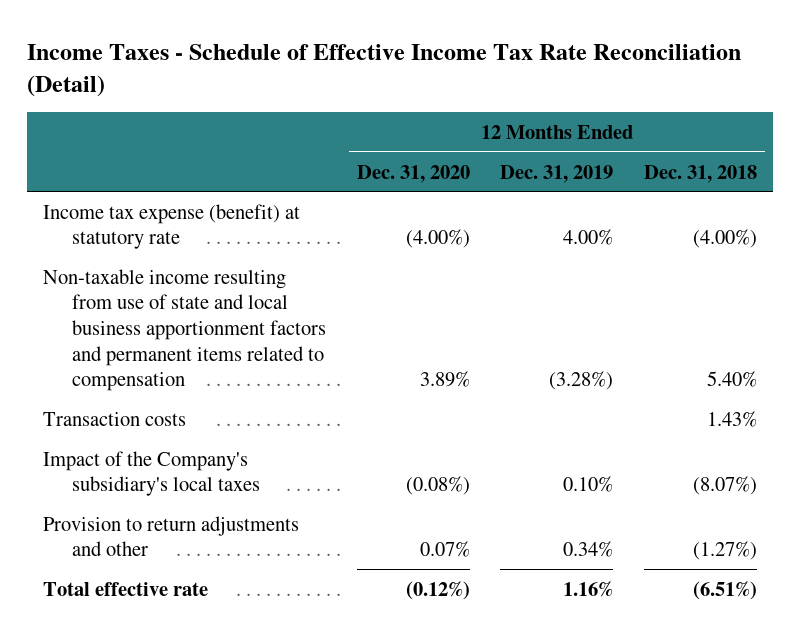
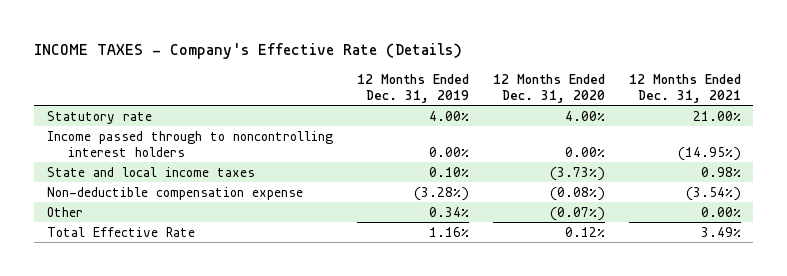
- Income Taxes - Schedule of Effective Income Tax Rate Reconciliation (Detail)
+ INCOME TAXES - Company's Effective Rate (Details)
- | 12 Months Ended Dec. 31, 2020 | 12 Months Ended Dec. 31, 2019 | 12 Months Ended Dec. 31, 2018
+ | 12 Months Ended Dec. 31, 2019 | 12 Months Ended Dec. 31, 2020 | 12 Months Ended Dec. 31, 2021
- Income tax expense (benefit) at statutory rate | (4.00%) | 4.00% | (4.00%)
- Non-taxable income resulting from use of state and local business apportionment factors and permanent items related to compensation | 3.89% | (3.28%) | 5.40%
- Transaction costs | | | 1.43%
- Impact of the Company's subsidiary's local taxes | (0.08%) | 0.10% | (8.07%)
- Provision to return adjustments and other | 0.07% | 0.34% | (1.27%)
- Total effective rate | (0.12%) | 1.16% | (6.51%)
+ Statutory rate | 4.00% | 4.00% | 21.00%
+ Income passed through to noncontrolling interest holders | 0.00% | 0.00% | (14.95%)
+ State and local income taxes | 0.10% | (3.73%) | 0.98%
+ Non-deductible compensation expense | (3.28%) | (0.08%) | (3.54%)
+ Other | 0.34% | (0.07%) | 0.00%
+ Total Effective Rate | 1.16% | 0.12% | 3.49%

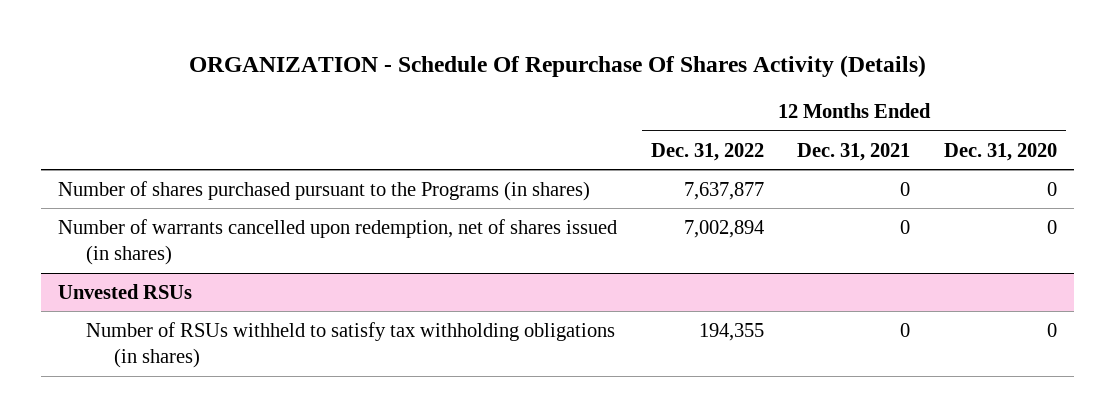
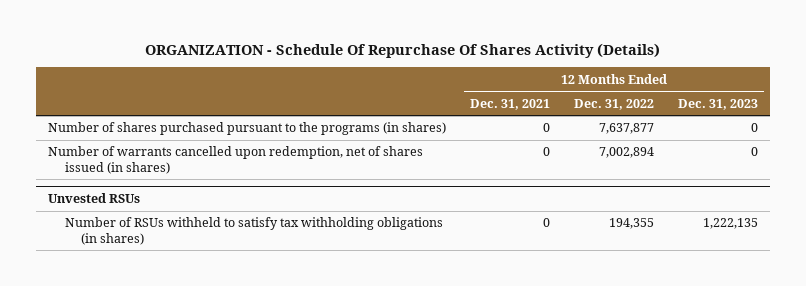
- | 12 Months Ended Dec. 31, 2022 | 12 Months Ended Dec. 31, 2021 | 12 Months Ended Dec. 31, 2020
+ | 12 Months Ended Dec. 31, 2021 | 12 Months Ended Dec. 31, 2022 | 12 Months Ended Dec. 31, 2023
- Number of shares purchased pursuant to the Programs (in shares) | 7,637,877 | 0 | 0
+ Number of shares purchased pursuant to the programs (in shares) | 0 | 7,637,877 | 0

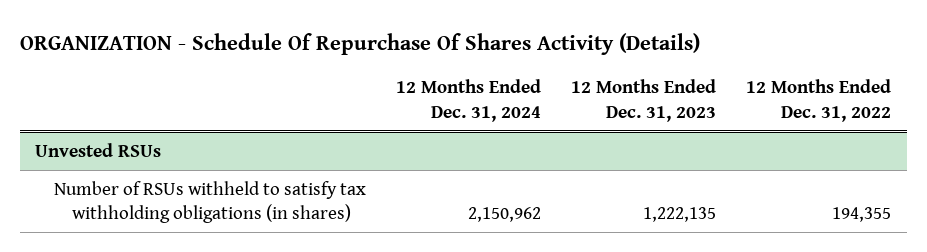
- | 12 Months Ended Dec. 31, 2021 | 12 Months Ended Dec. 31, 2022 | 12 Months Ended Dec. 31, 2023
+ | 12 Months Ended Dec. 31, 2024 | 12 Months Ended Dec. 31, 2023 | 12 Months Ended Dec. 31, 2022
- Number of shares purchased pursuant to the programs (in shares) | 0 | 7,637,877 | 0
- Number of warrants cancelled upon redemption, net of shares issued (in shares) | 0 | 7,002,894 | 0

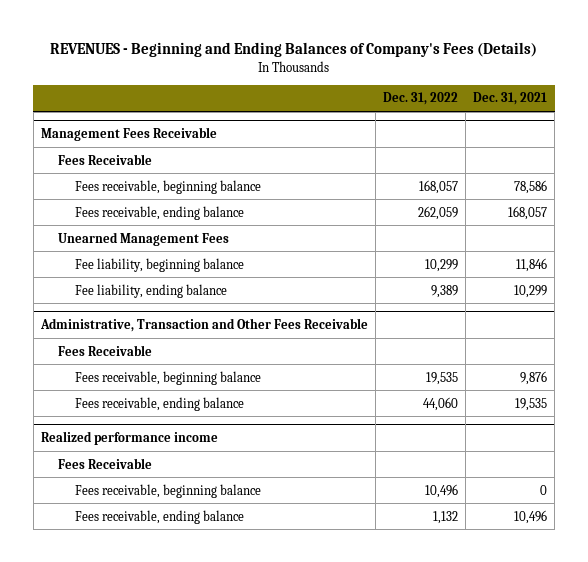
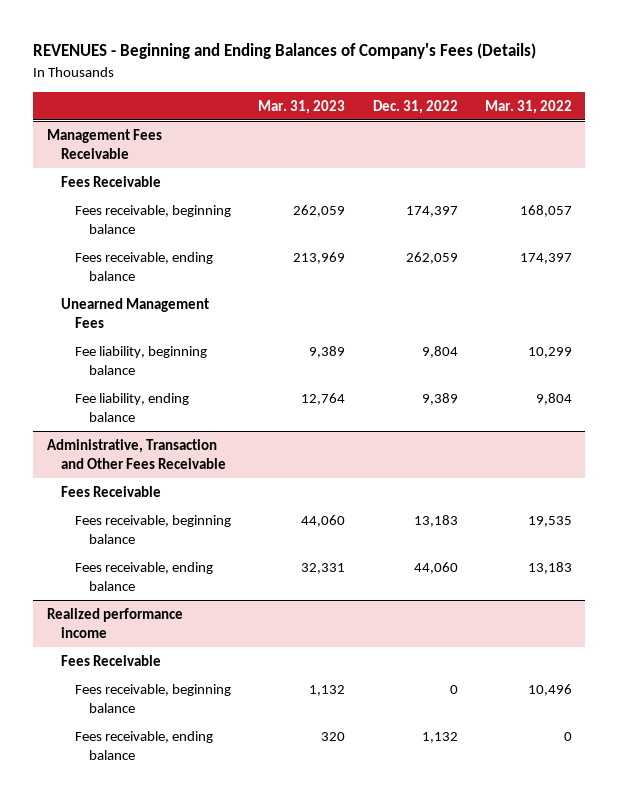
- | Dec. 31, 2022 | Dec. 31, 2021
+ | Mar. 31, 2023 | Dec. 31, 2022 | Mar. 31, 2022
@ Management Fees Receivable
- Fees receivable, beginning balance | 168,057 | 78,586
+ Fees receivable, beginning balance | 262,059 | 174,397 | 168,057
- Fee liability, beginning balance | 10,299 | 11,846
+ Fee liability, beginning balance | 9,389 | 9,804 | 10,299
@ Administrative, Transaction and Other Fees Receivable
- Fees receivable, beginning balance | 19,535 | 9,876
+ Fees receivable, beginning balance | 44,060 | 13,183 | 19,535
@ Realized performance income
- Fees receivable, beginning balance | 10,496 | 0
+ Fees receivable, beginning balance | 1,132 | 0 | 10,496

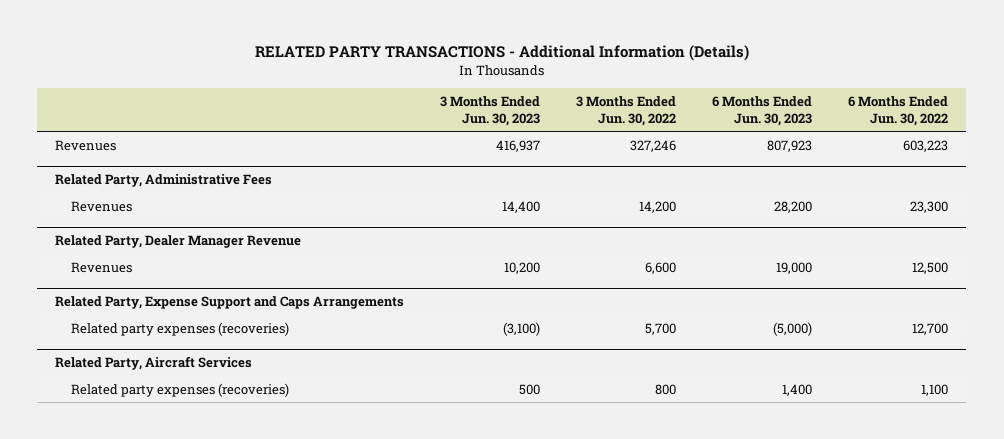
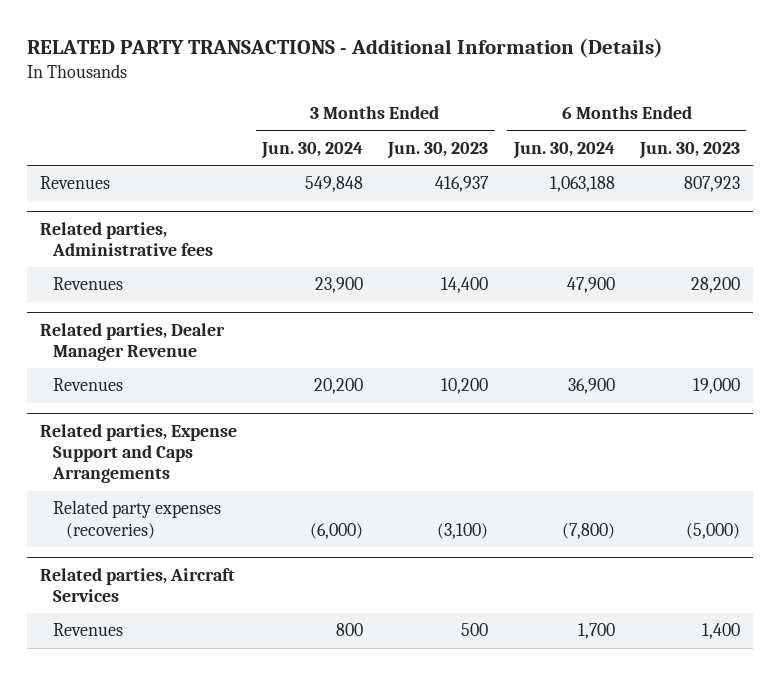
- | 3 Months Ended Jun. 30, 2023 | 3 Months Ended Jun. 30, 2022 | 6 Months Ended Jun. 30, 2023 | 6 Months Ended Jun. 30, 2022
+ | 3 Months Ended Jun. 30, 2024 | 3 Months Ended Jun. 30, 2023 | 6 Months Ended Jun. 30, 2024 | 6 Months Ended Jun. 30, 2023
- Related Party, Administrative Fees
+ Related parties, Administrative fees
- Related Party, Dealer Manager Revenue
+ Related parties, Dealer Manager Revenue
- Related Party, Expense Support and Caps Arrangements
+ Related parties, Expense Support and Caps Arrangements
- Related Party, Aircraft Services
- Related party expenses (recoveries) | 500 | 800 | 1,400 | 1,100
+ Related parties, Aircraft Services
+ Revenues | 800 | 500 | 1,700 | 1,400

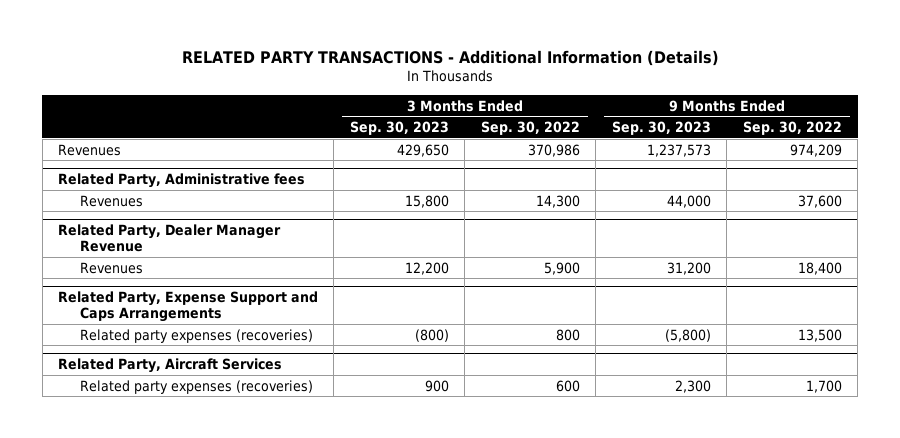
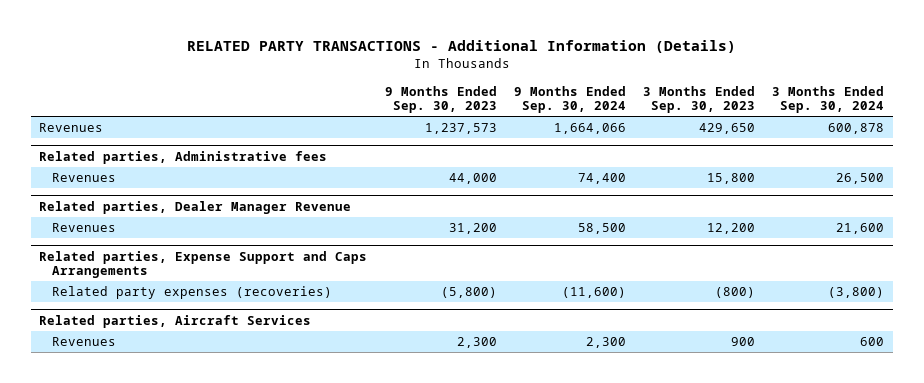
- | 3 Months Ended Sep. 30, 2023 | 3 Months Ended Sep. 30, 2022 | 9 Months Ended Sep. 30, 2023 | 9 Months Ended Sep. 30, 2022
+ | 9 Months Ended Sep. 30, 2023 | 9 Months Ended Sep. 30, 2024 | 3 Months Ended Sep. 30, 2023 | 3 Months Ended Sep. 30, 2024
- Related Party, Administrative fees
+ Related parties, Administrative fees
- Related Party, Dealer Manager Revenue
+ Related parties, Dealer Manager Revenue
- Related Party, Expense Support and Caps Arrangements
+ Related parties, Expense Support and Caps Arrangements
- Related Party, Aircraft Services
- Related party expenses (recoveries) | 900 | 600 | 2,300 | 1,700
+ Related parties, Aircraft Services
+ Revenues | 2,300 | 2,300 | 900 | 600

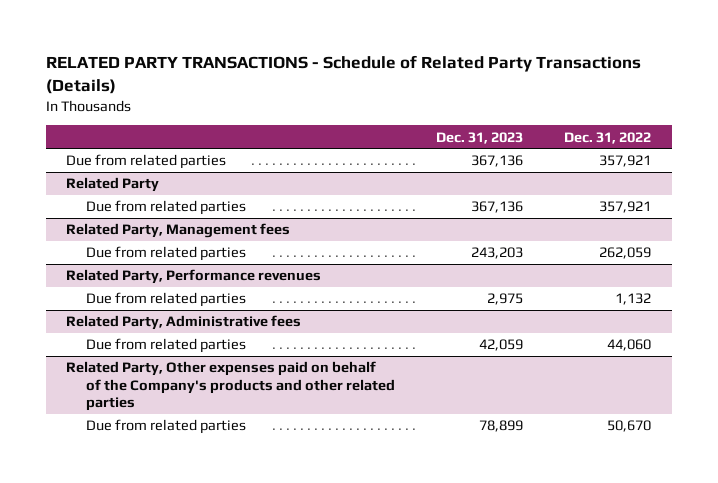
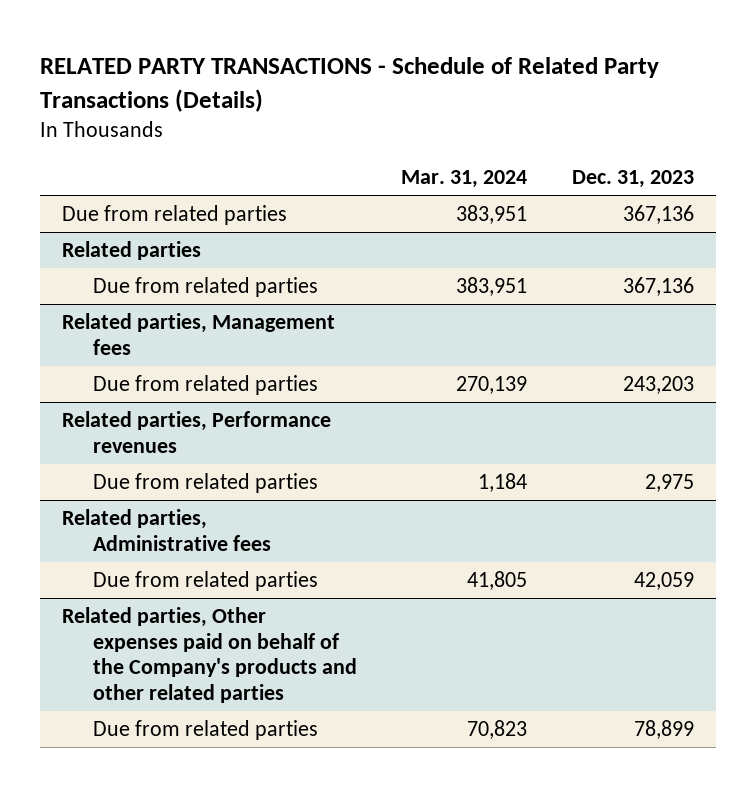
- | Dec. 31, 2023 | Dec. 31, 2022
+ | Mar. 31, 2024 | Dec. 31, 2023
- Related Party
+ Related parties
- Related Party, Management fees
+ Related parties, Management fees
- Related Party, Performance revenues
+ Related parties, Performance revenues
- Related Party, Administrative fees
+ Related parties, Administrative fees
- Related Party, Other expenses paid on behalf of the Company's products and other related parties
+ Related parties, Other expenses paid on behalf of the Company's products and other related parties

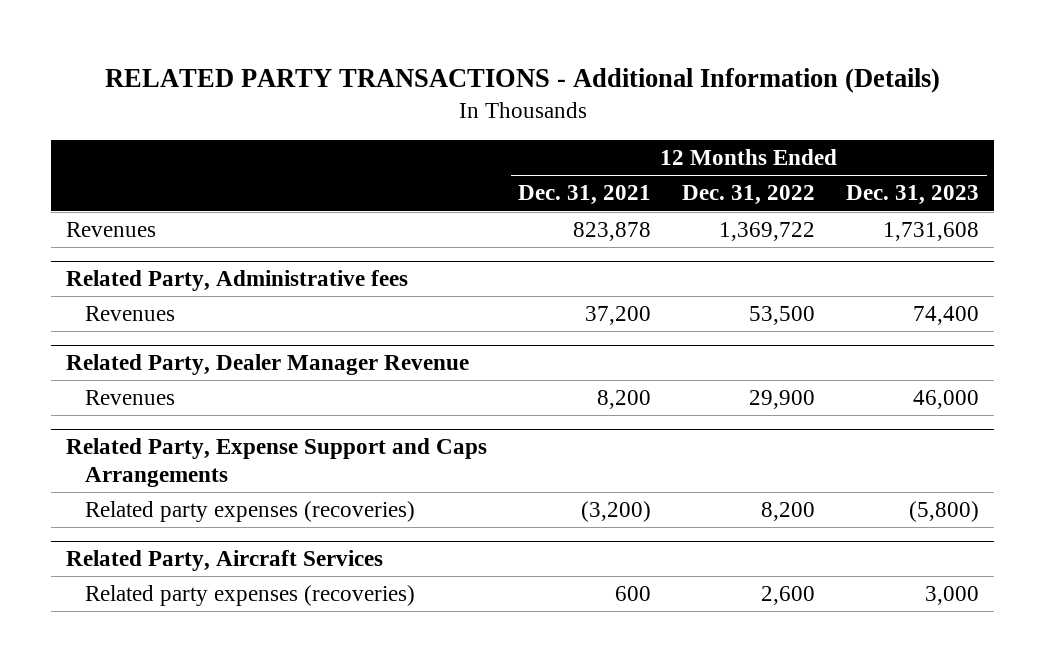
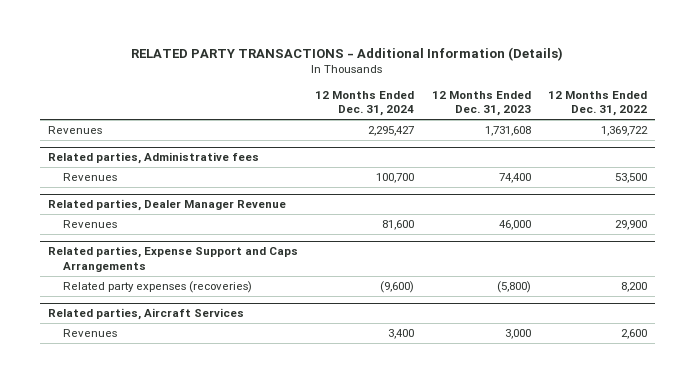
- | 12 Months Ended Dec. 31, 2021 | 12 Months Ended Dec. 31, 2022 | 12 Months Ended Dec. 31, 2023
+ | 12 Months Ended Dec. 31, 2024 | 12 Months Ended Dec. 31, 2023 | 12 Months Ended Dec. 31, 2022
- Related Party, Administrative fees
+ Related parties, Administrative fees
- Related Party, Dealer Manager Revenue
+ Related parties, Dealer Manager Revenue
- Related Party, Expense Support and Caps Arrangements
+ Related parties, Expense Support and Caps Arrangements
- Related Party, Aircraft Services
- Related party expenses (recoveries) | 600 | 2,600 | 3,000
+ Related parties, Aircraft Services
+ Revenues | 3,400 | 3,000 | 2,600

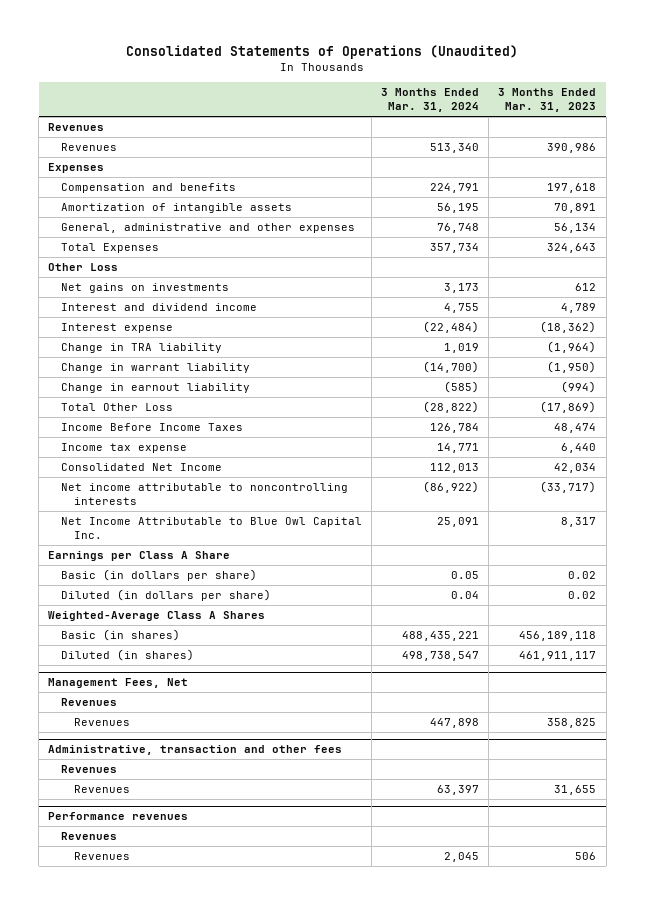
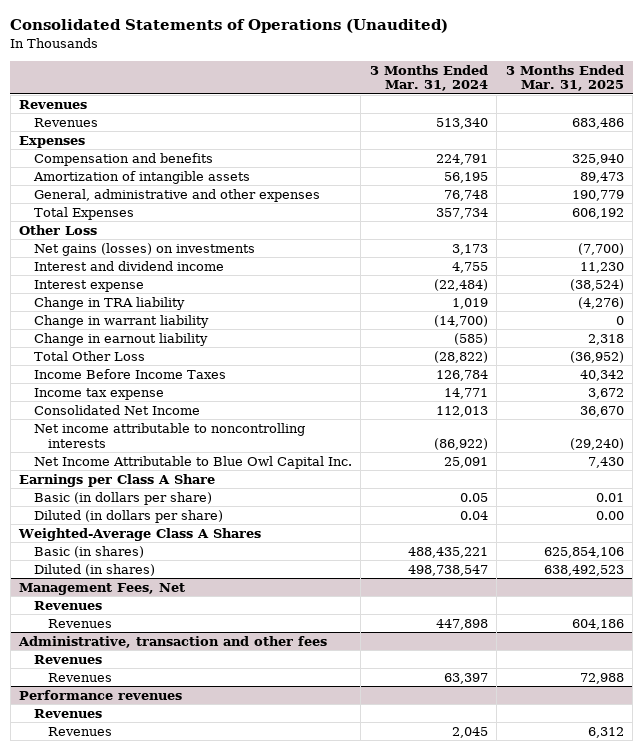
- | 3 Months Ended Mar. 31, 2024 | 3 Months Ended Mar. 31, 2023
+ | 3 Months Ended Mar. 31, 2024 | 3 Months Ended Mar. 31, 2025
- Net gains on investments | 3,173 | 612
+ Net gains (losses) on investments | 3,173 | (7,700)

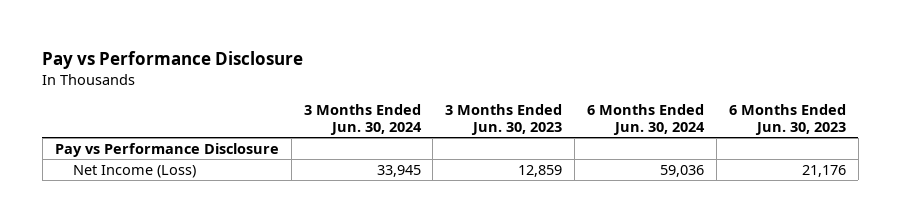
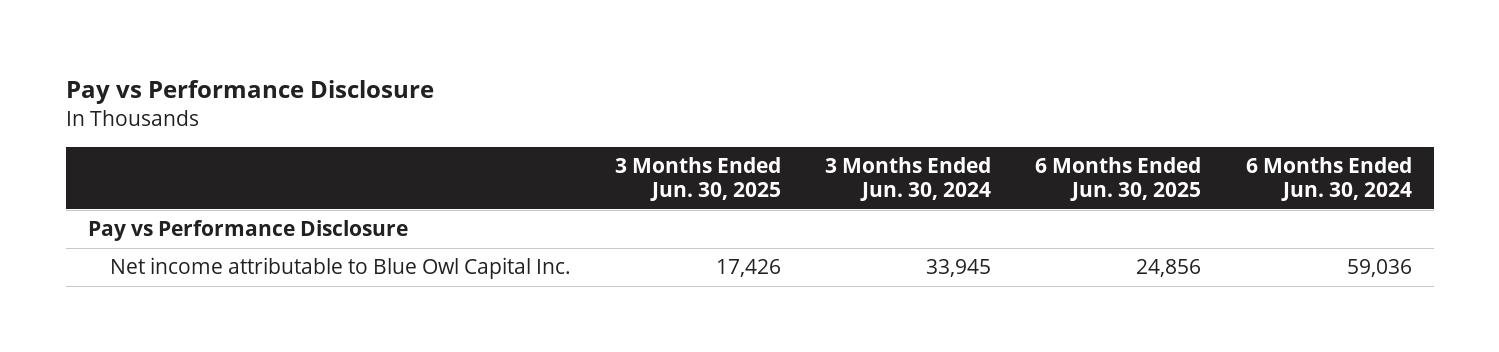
- | 3 Months Ended Jun. 30, 2024 | 3 Months Ended Jun. 30, 2023 | 6 Months Ended Jun. 30, 2024 | 6 Months Ended Jun. 30, 2023
+ | 3 Months Ended Jun. 30, 2025 | 3 Months Ended Jun. 30, 2024 | 6 Months Ended Jun. 30, 2025 | 6 Months Ended Jun. 30, 2024
- Net Income (Loss) | 33,945 | 12,859 | 59,036 | 21,176
+ Net income attributable to Blue Owl Capital Inc. | 17,426 | 33,945 | 24,856 | 59,036

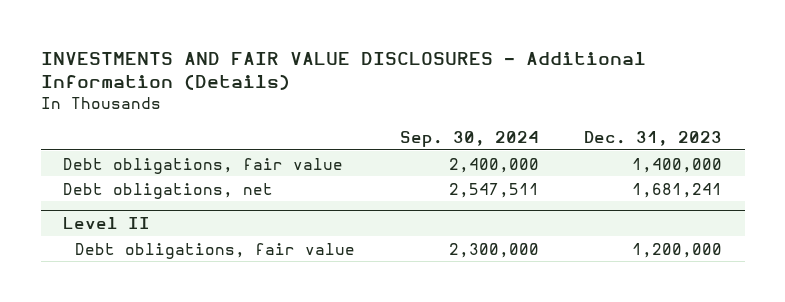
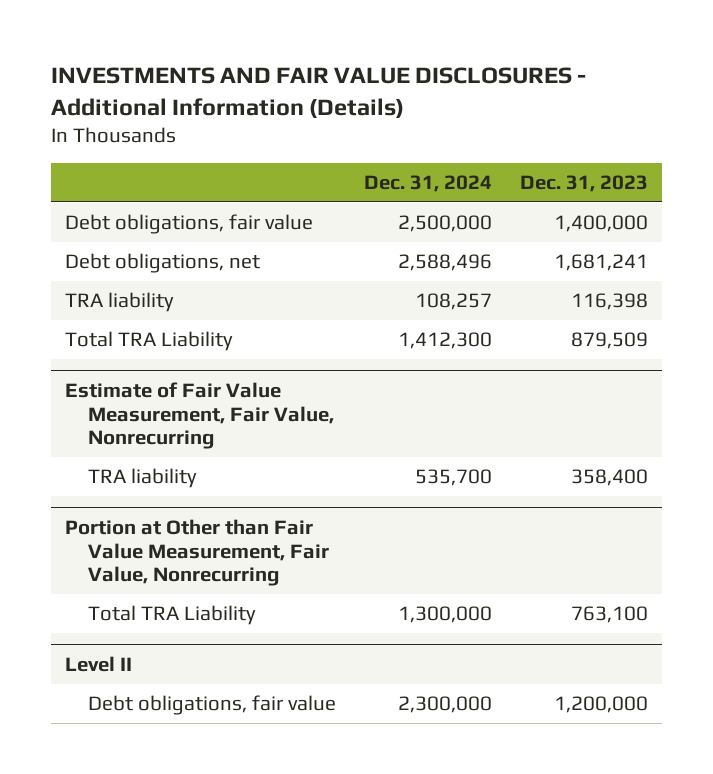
- | Sep. 30, 2024 | Dec. 31, 2023
+ | Dec. 31, 2024 | Dec. 31, 2023
+ TRA liability | 108,257 | 116,398
+ Total TRA Liability | 1,412,300 | 879,509
+ Estimate of Fair Value Measurement, Fair Value, Nonrecurring
+ TRA liability | 535,700 | 358,400
+ Portion at Other than Fair Value Measurement, Fair Value, Nonrecurring
+ Total TRA Liability | 1,300,000 | 763,100

